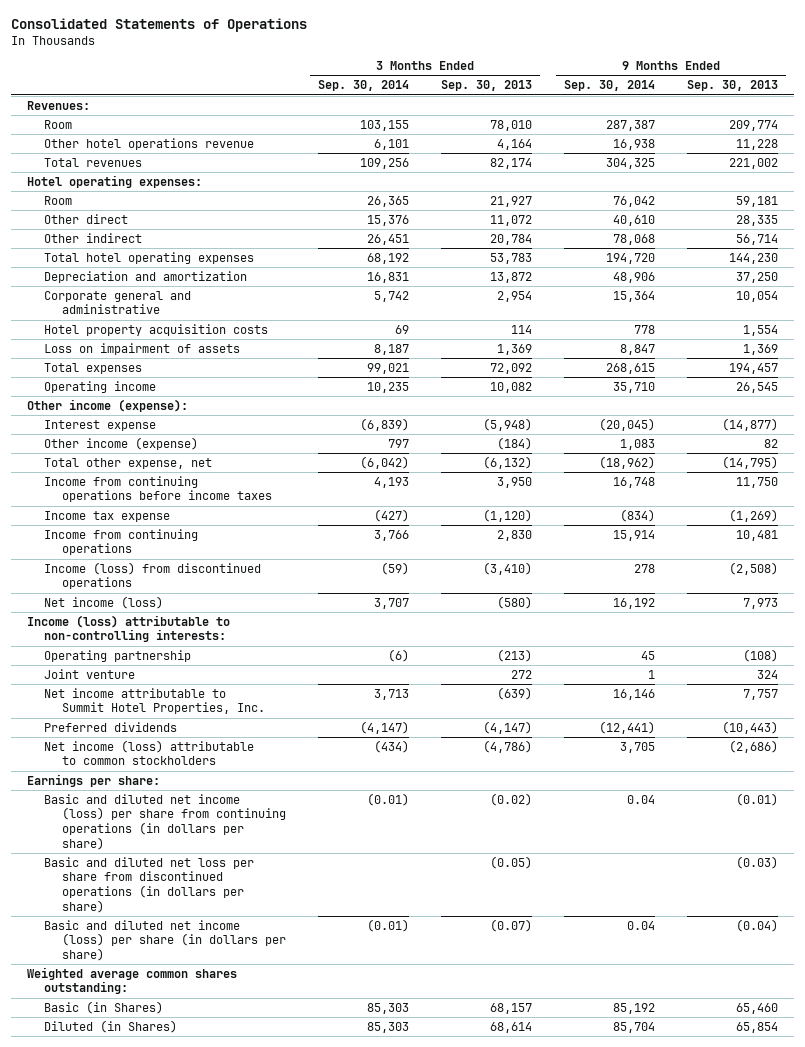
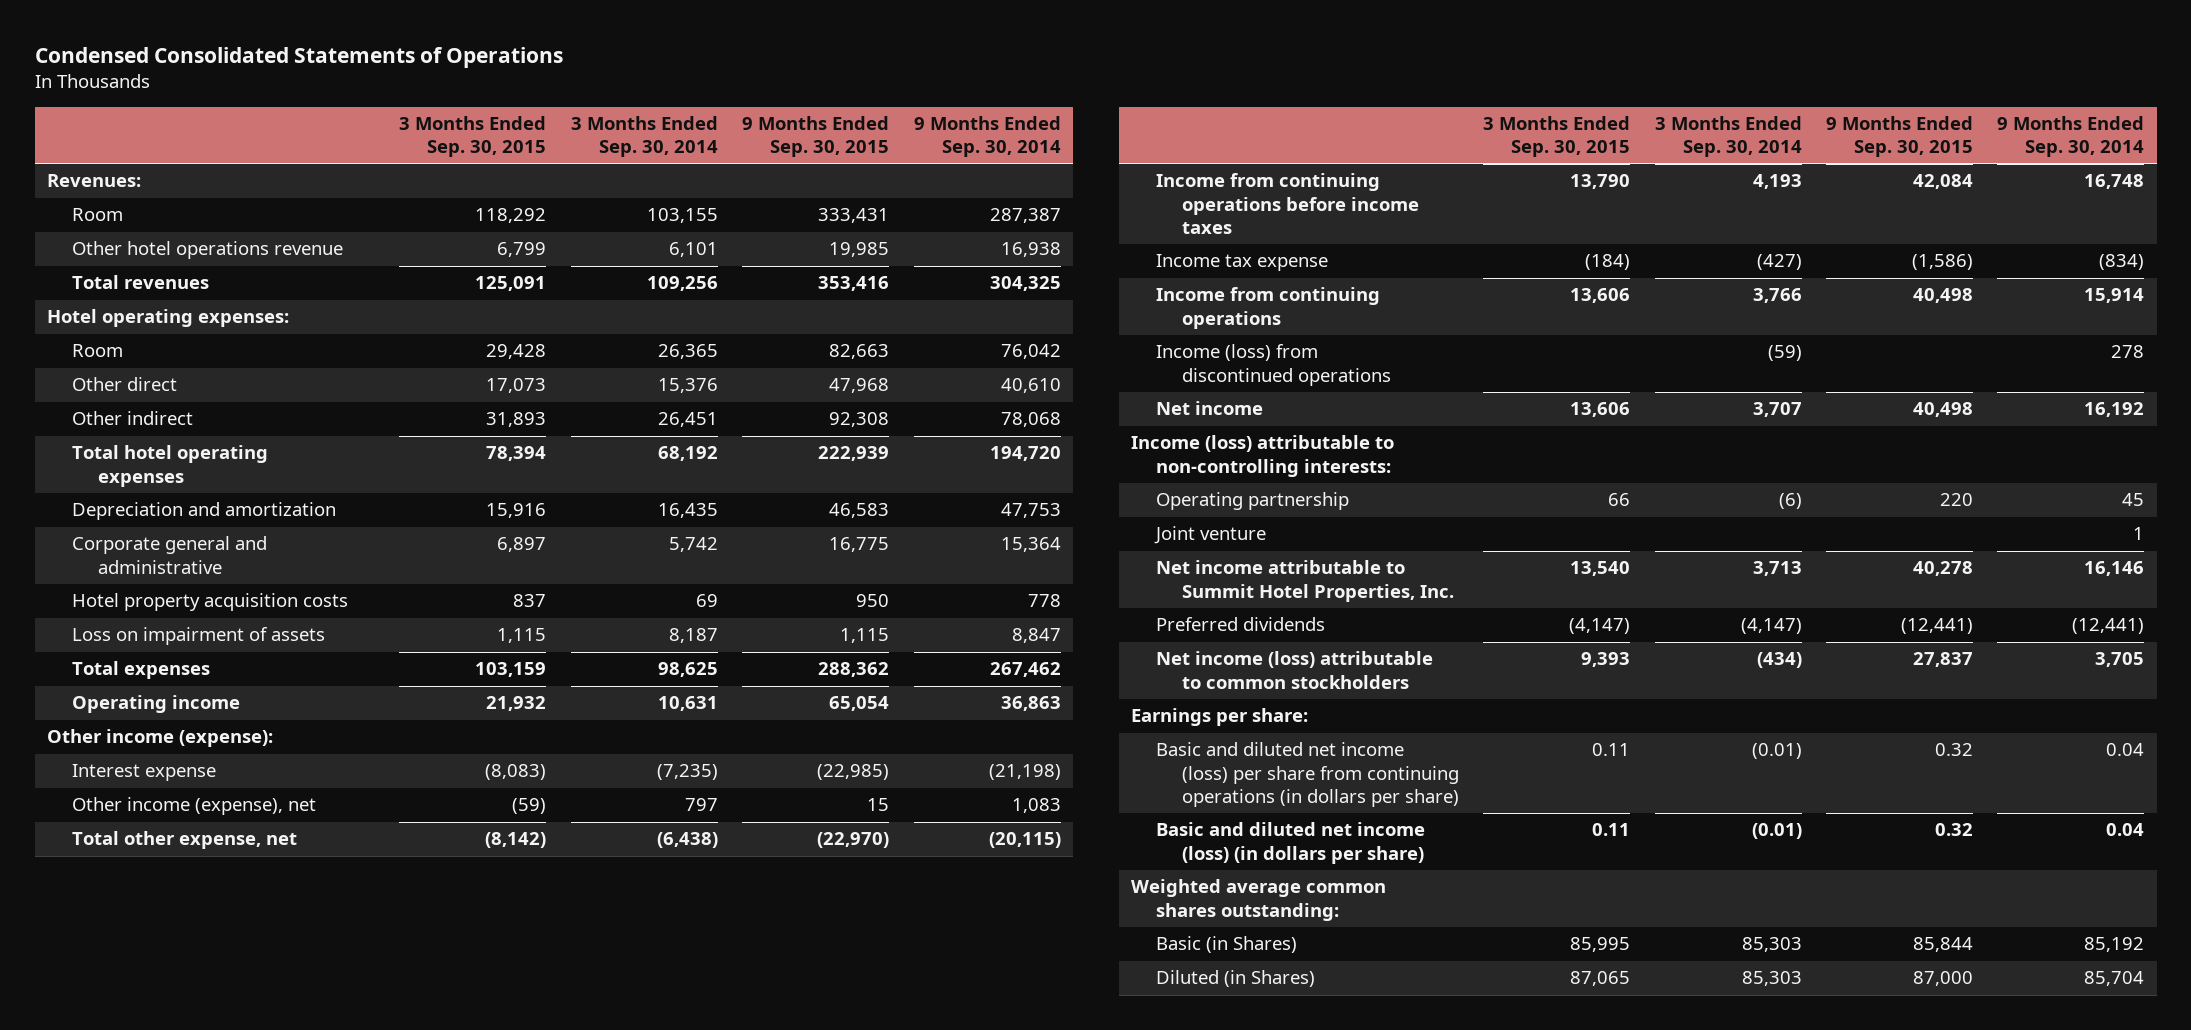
- Consolidated Statements of Operations
+ Condensed Consolidated Statements of Operations
- | 3 Months Ended Sep. 30, 2014 | 3 Months Ended Sep. 30, 2013 | 9 Months Ended Sep. 30, 2014 | 9 Months Ended Sep. 30, 2013
+ | 3 Months Ended Sep. 30, 2015 | 3 Months Ended Sep. 30, 2014 | 9 Months Ended Sep. 30, 2015 | 9 Months Ended Sep. 30, 2014
- Depreciation and amortization | 16,831 | 13,872 | 48,906 | 37,250
+ Depreciation and amortization | 15,916 | 16,435 | 46,583 | 47,753
- Total expenses | 99,021 | 72,092 | 268,615 | 194,457
- Operating income | 10,235 | 10,082 | 35,710 | 26,545
+ Total expenses | 103,159 | 98,625 | 288,362 | 267,462
+ Operating income | 21,932 | 10,631 | 65,054 | 36,863
- Interest expense | (6,839) | (5,948) | (20,045) | (14,877)
- Other income (expense) | 797 | (184) | 1,083 | 82
- Total other expense, net | (6,042) | (6,132) | (18,962) | (14,795)
+ Interest expense | (8,083) | (7,235) | (22,985) | (21,198)
+ Other income (expense), net | (59) | 797 | 15 | 1,083
+ Total other expense, net | (8,142) | (6,438) | (22,970) | (20,115)
- Net income (loss) | 3,707 | (580) | 16,192 | 7,973
+ Net income | 13,606 | 3,707 | 40,498 | 16,192
- Basic and diluted net loss per share from discontinued operations (in dollars per share) | | (0.05) | | (0.03)
- Basic and diluted net income (loss) per share (in dollars per share) | (0.01) | (0.07) | 0.04 | (0.04)
+ Basic and diluted net income (loss) (in dollars per share) | 0.11 | (0.01) | 0.32 | 0.04

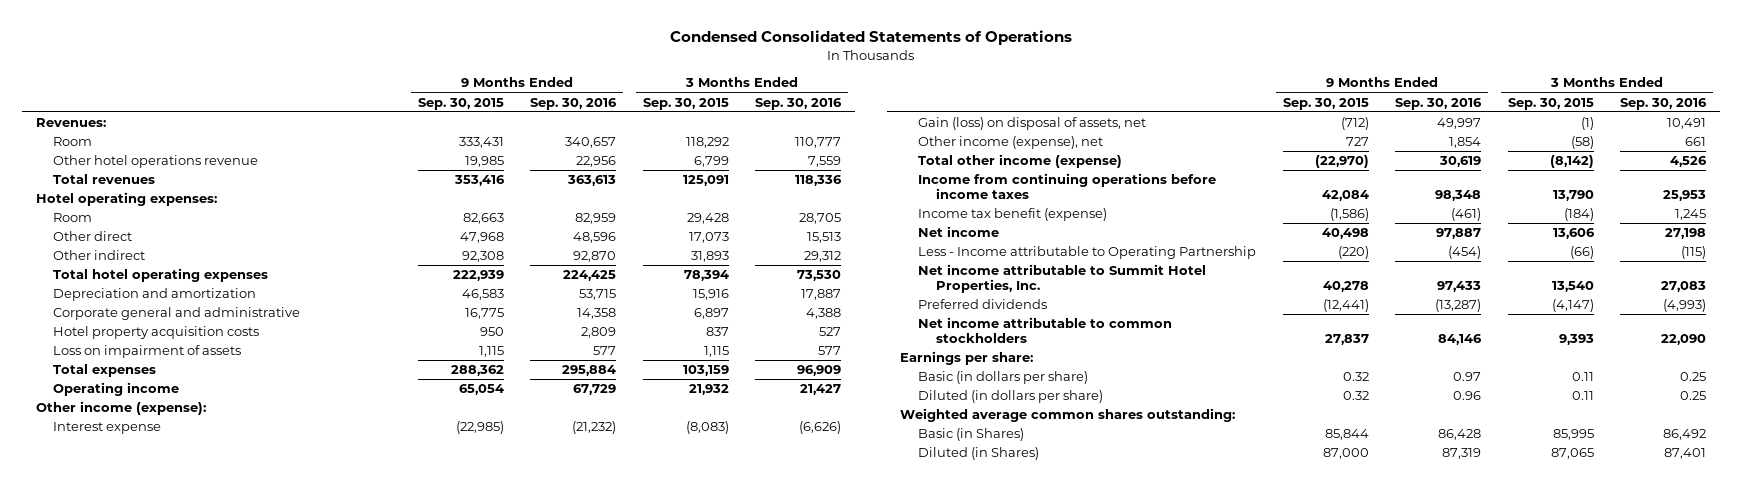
- | 3 Months Ended Sep. 30, 2015 | 3 Months Ended Sep. 30, 2014 | 9 Months Ended Sep. 30, 2015 | 9 Months Ended Sep. 30, 2014
+ | 9 Months Ended Sep. 30, 2015 | 9 Months Ended Sep. 30, 2016 | 3 Months Ended Sep. 30, 2015 | 3 Months Ended Sep. 30, 2016
- Other income (expense), net | (59) | 797 | 15 | 1,083
- Total other expense, net | (8,142) | (6,438) | (22,970) | (20,115)
+ Gain (loss) on disposal of assets, net | (712) | 49,997 | (1) | 10,491
+ Other income (expense), net | 727 | 1,854 | (58) | 661
+ Total other income (expense) | (22,970) | 30,619 | (8,142) | 4,526
- Income tax expense | (184) | (427) | (1,586) | (834)
- Income from continuing operations | 13,606 | 3,766 | 40,498 | 15,914
- Income (loss) from discontinued operations | | (59) | | 278
+ Income tax benefit (expense) | (1,586) | (461) | (184) | 1,245
- Income (loss) attributable to non-controlling interests:
- Operating partnership | 66 | (6) | 220 | 45
- Joint venture | | | | 1
+ Less - Income attributable to Operating Partnership | (220) | (454) | (66) | (115)
- Net income (loss) attributable to common stockholders | 9,393 | (434) | 27,837 | 3,705
+ Net income attributable to common stockholders | 27,837 | 84,146 | 9,393 | 22,090
- Basic and diluted net income (loss) per share from continuing operations (in dollars per share) | 0.11 | (0.01) | 0.32 | 0.04
- Basic and diluted net income (loss) (in dollars per share) | 0.11 | (0.01) | 0.32 | 0.04
+ Basic (in dollars per share) | 0.32 | 0.97 | 0.11 | 0.25
+ Diluted (in dollars per share) | 0.32 | 0.96 | 0.11 | 0.25

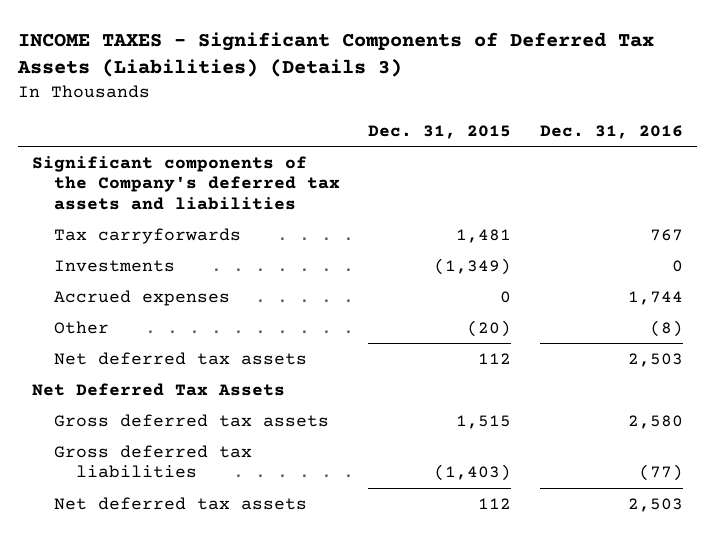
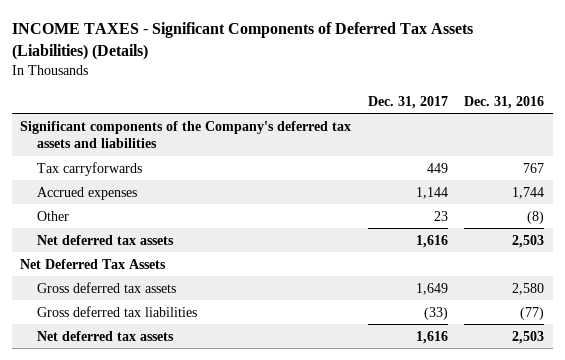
- INCOME TAXES - Significant Components of Deferred Tax Assets (Liabilities) (Details 3)
+ INCOME TAXES - Significant Components of Deferred Tax Assets (Liabilities) (Details)
- | Dec. 31, 2015 | Dec. 31, 2016
+ | Dec. 31, 2017 | Dec. 31, 2016
- Investments | (1,349) | 0

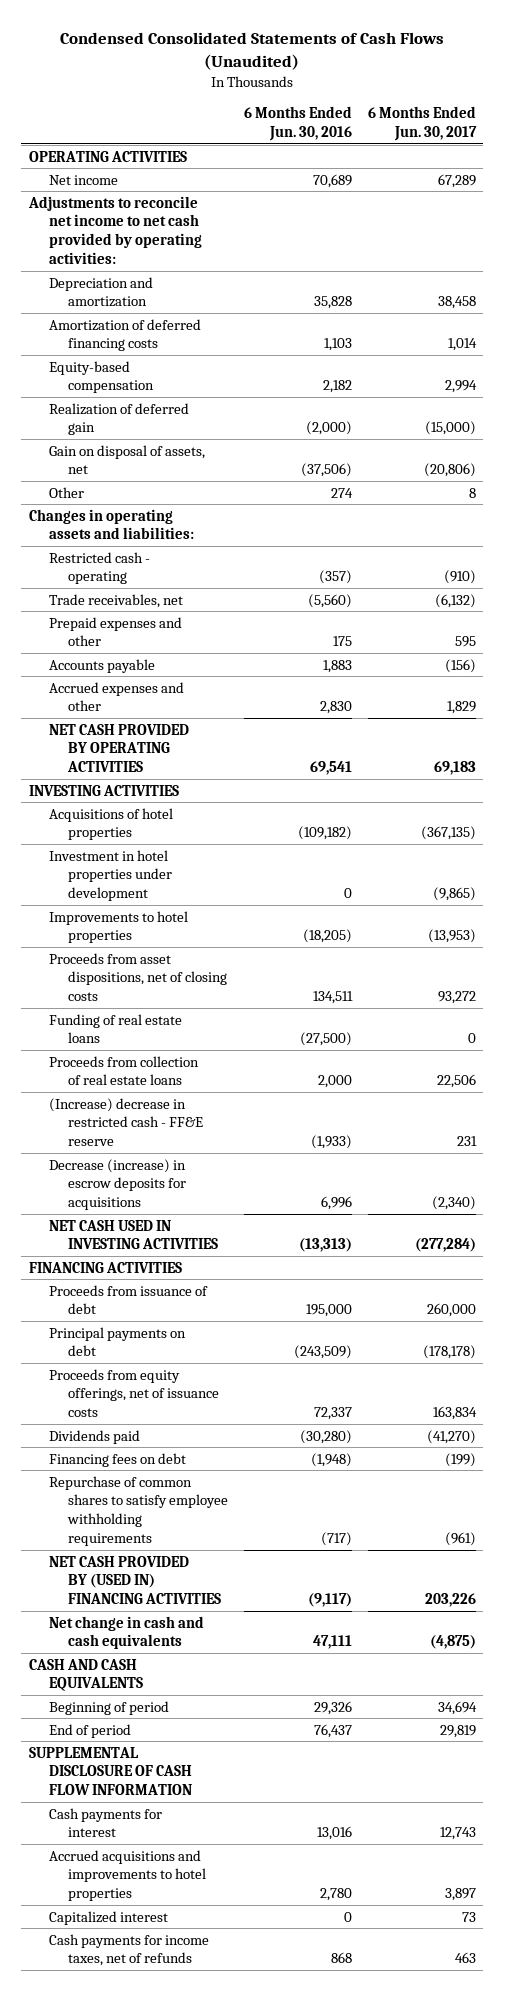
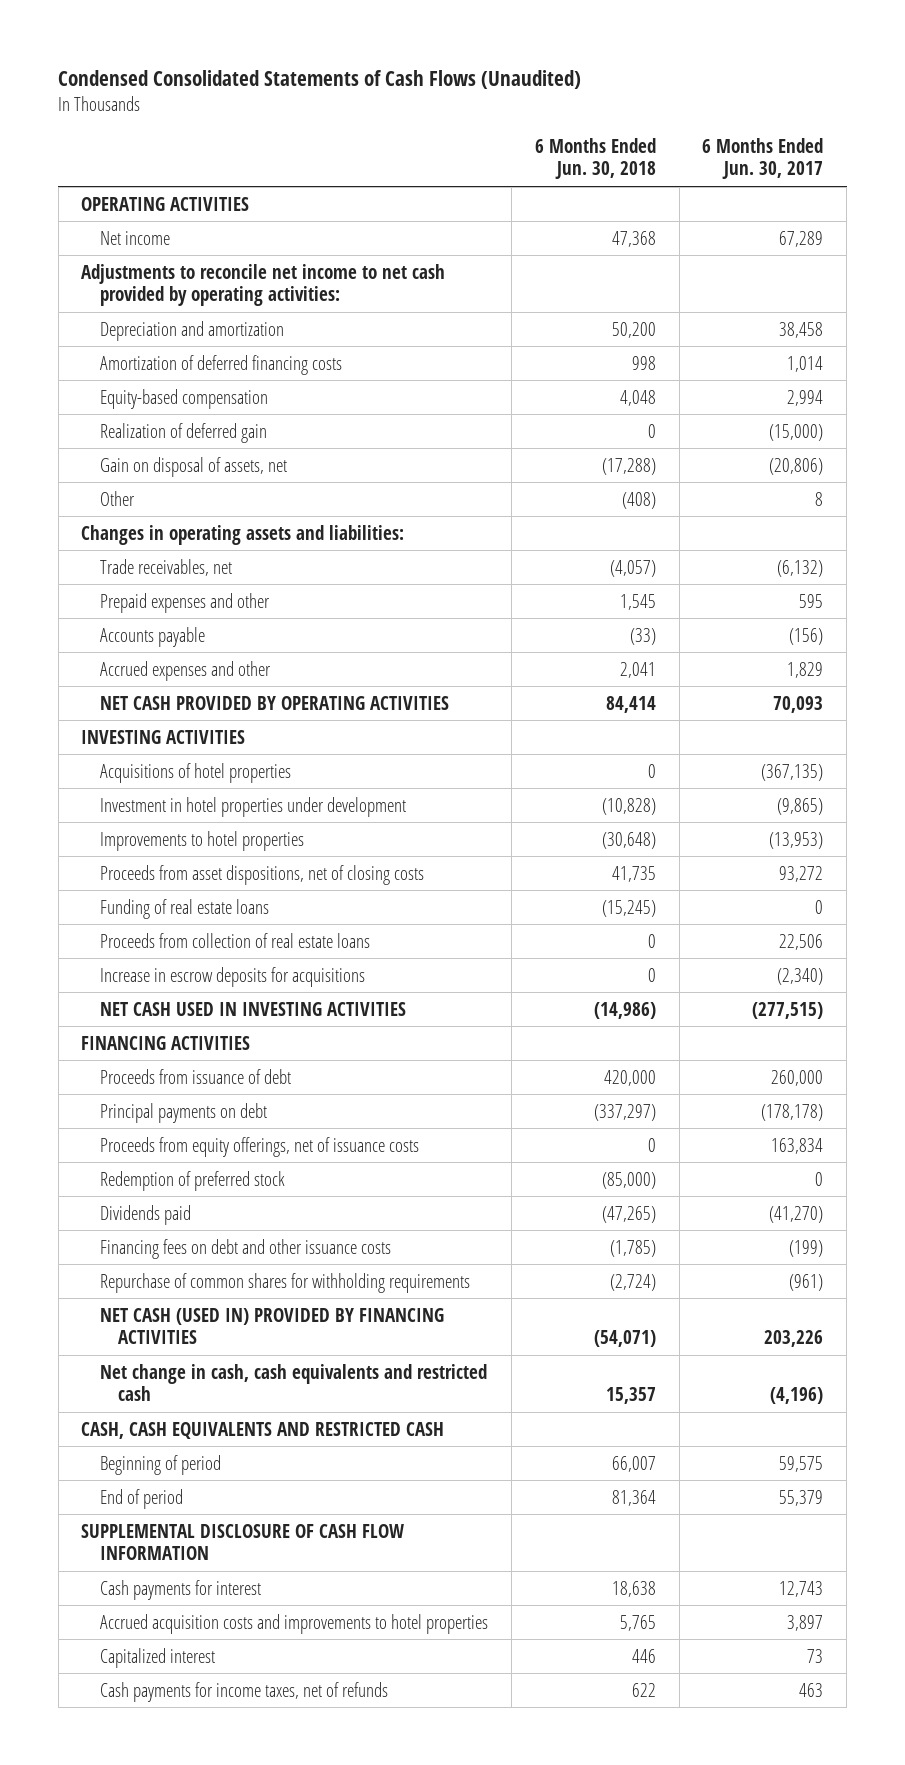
- | 6 Months Ended Jun. 30, 2016 | 6 Months Ended Jun. 30, 2017
+ | 6 Months Ended Jun. 30, 2018 | 6 Months Ended Jun. 30, 2017
- Restricted cash - operating | (357) | (910)
- NET CASH PROVIDED BY OPERATING ACTIVITIES | 69,541 | 69,183
+ NET CASH PROVIDED BY OPERATING ACTIVITIES | 84,414 | 70,093
- (Increase) decrease in restricted cash - FF&E reserve | (1,933) | 231
- Decrease (increase) in escrow deposits for acquisitions | 6,996 | (2,340)
- NET CASH USED IN INVESTING ACTIVITIES | (13,313) | (277,284)
+ Increase in escrow deposits for acquisitions | 0 | (2,340)
+ NET CASH USED IN INVESTING ACTIVITIES | (14,986) | (277,515)
+ Redemption of preferred stock | (85,000) | 0
- Financing fees on debt | (1,948) | (199)
- Repurchase of common shares to satisfy employee withholding requirements | (717) | (961)
- NET CASH PROVIDED BY (USED IN) FINANCING ACTIVITIES | (9,117) | 203,226
- Net change in cash and cash equivalents | 47,111 | (4,875)
- CASH AND CASH EQUIVALENTS
- Beginning of period | 29,326 | 34,694
- End of period | 76,437 | 29,819
+ Financing fees on debt and other issuance costs | (1,785) | (199)
+ Repurchase of common shares for withholding requirements | (2,724) | (961)
+ NET CASH (USED IN) PROVIDED BY FINANCING ACTIVITIES | (54,071) | 203,226
+ Net change in cash, cash equivalents and restricted cash | 15,357 | (4,196)
+ CASH, CASH EQUIVALENTS AND RESTRICTED CASH
+ Beginning of period | 66,007 | 59,575
+ End of period | 81,364 | 55,379
- Accrued acquisitions and improvements to hotel properties | 2,780 | 3,897
+ Accrued acquisition costs and improvements to hotel properties | 5,765 | 3,897

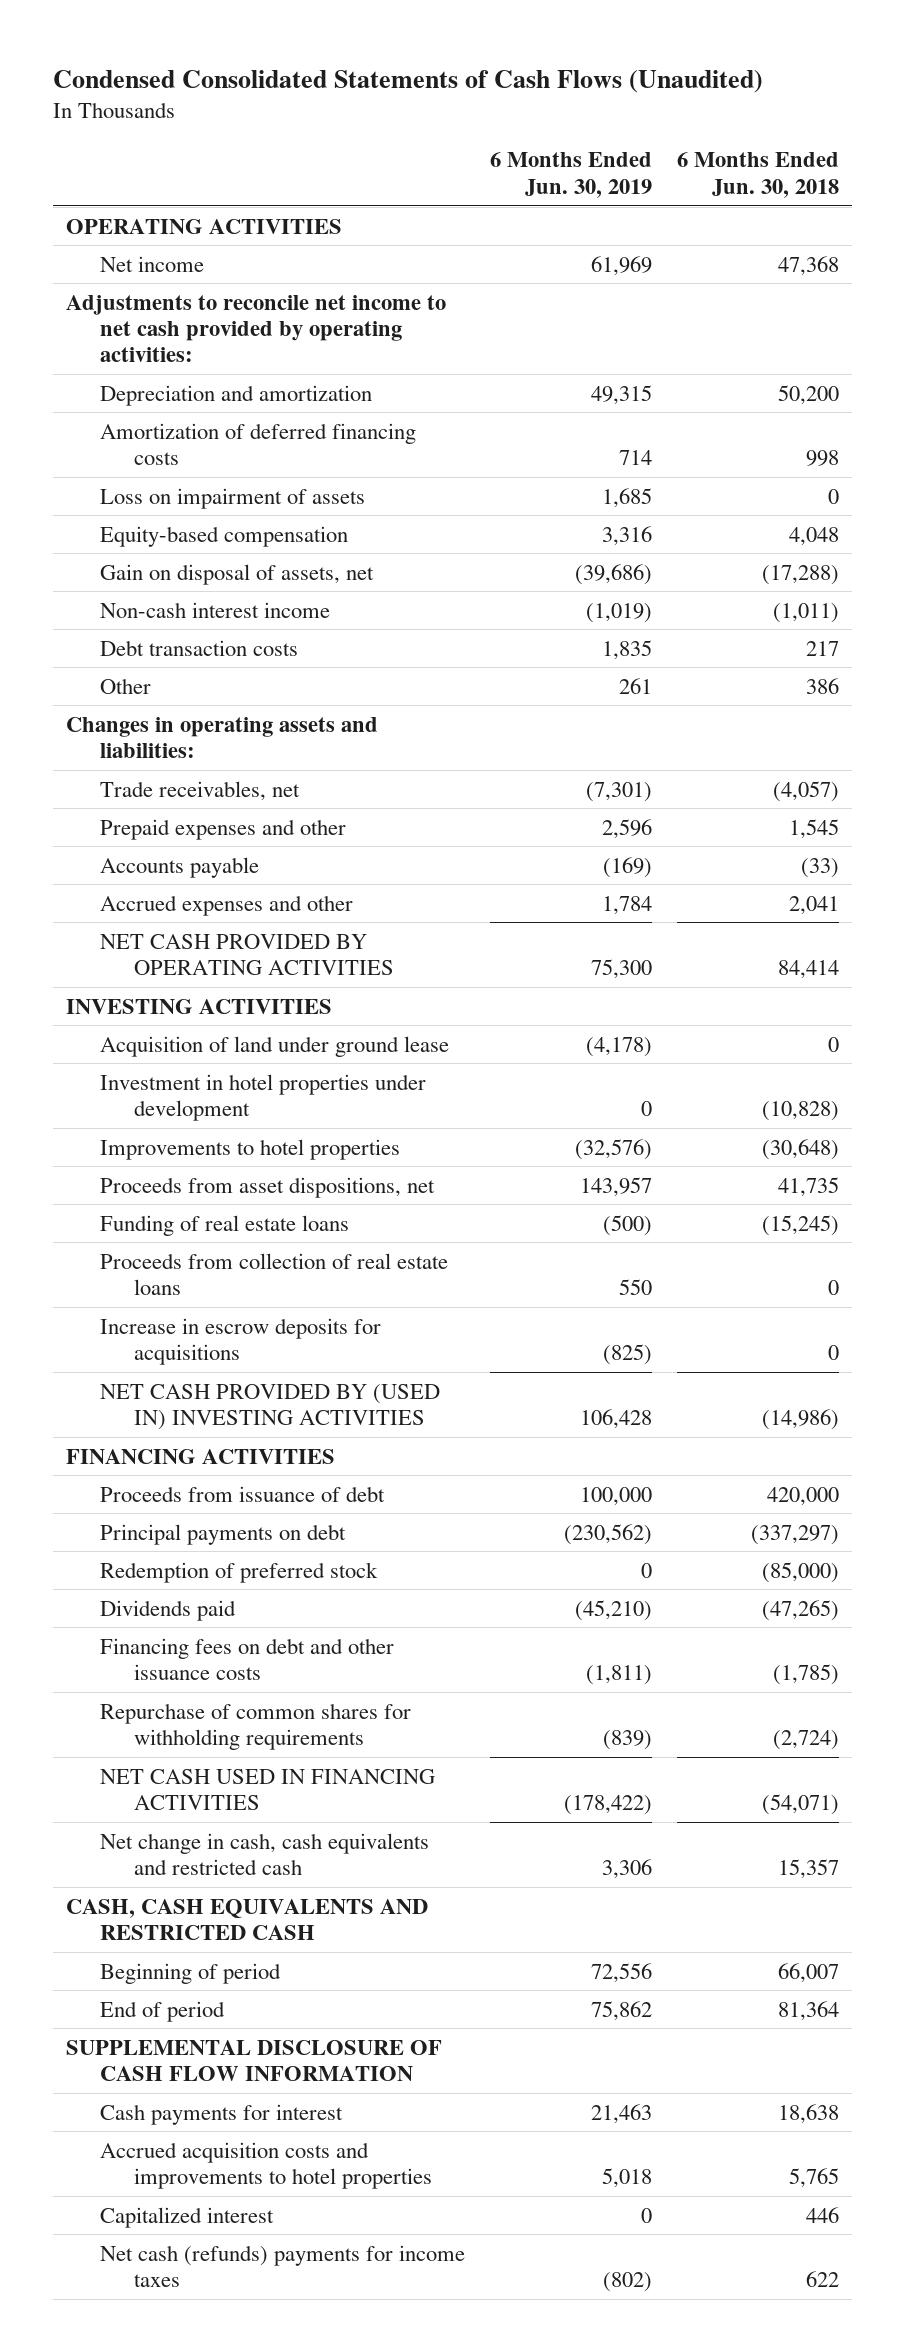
- | 6 Months Ended Jun. 30, 2018 | 6 Months Ended Jun. 30, 2017
+ | 6 Months Ended Jun. 30, 2019 | 6 Months Ended Jun. 30, 2018
+ Loss on impairment of assets | 1,685 | 0
- Realization of deferred gain | 0 | (15,000)
- Other | (408) | 8
+ Non-cash interest income | (1,019) | (1,011)
+ Debt transaction costs | 1,835 | 217
+ Other | 261 | 386
- Acquisitions of hotel properties | 0 | (367,135)
+ Acquisition of land under ground lease | (4,178) | 0
- Proceeds from asset dispositions, net of closing costs | 41,735 | 93,272
+ Proceeds from asset dispositions, net | 143,957 | 41,735
- NET CASH USED IN INVESTING ACTIVITIES | (14,986) | (277,515)
+ NET CASH PROVIDED BY (USED IN) INVESTING ACTIVITIES | 106,428 | (14,986)
- Proceeds from equity offerings, net of issuance costs | 0 | 163,834
- NET CASH (USED IN) PROVIDED BY FINANCING ACTIVITIES | (54,071) | 203,226
+ NET CASH USED IN FINANCING ACTIVITIES | (178,422) | (54,071)
- Cash payments for income taxes, net of refunds | 622 | 463
+ Net cash (refunds) payments for income taxes | (802) | 622

